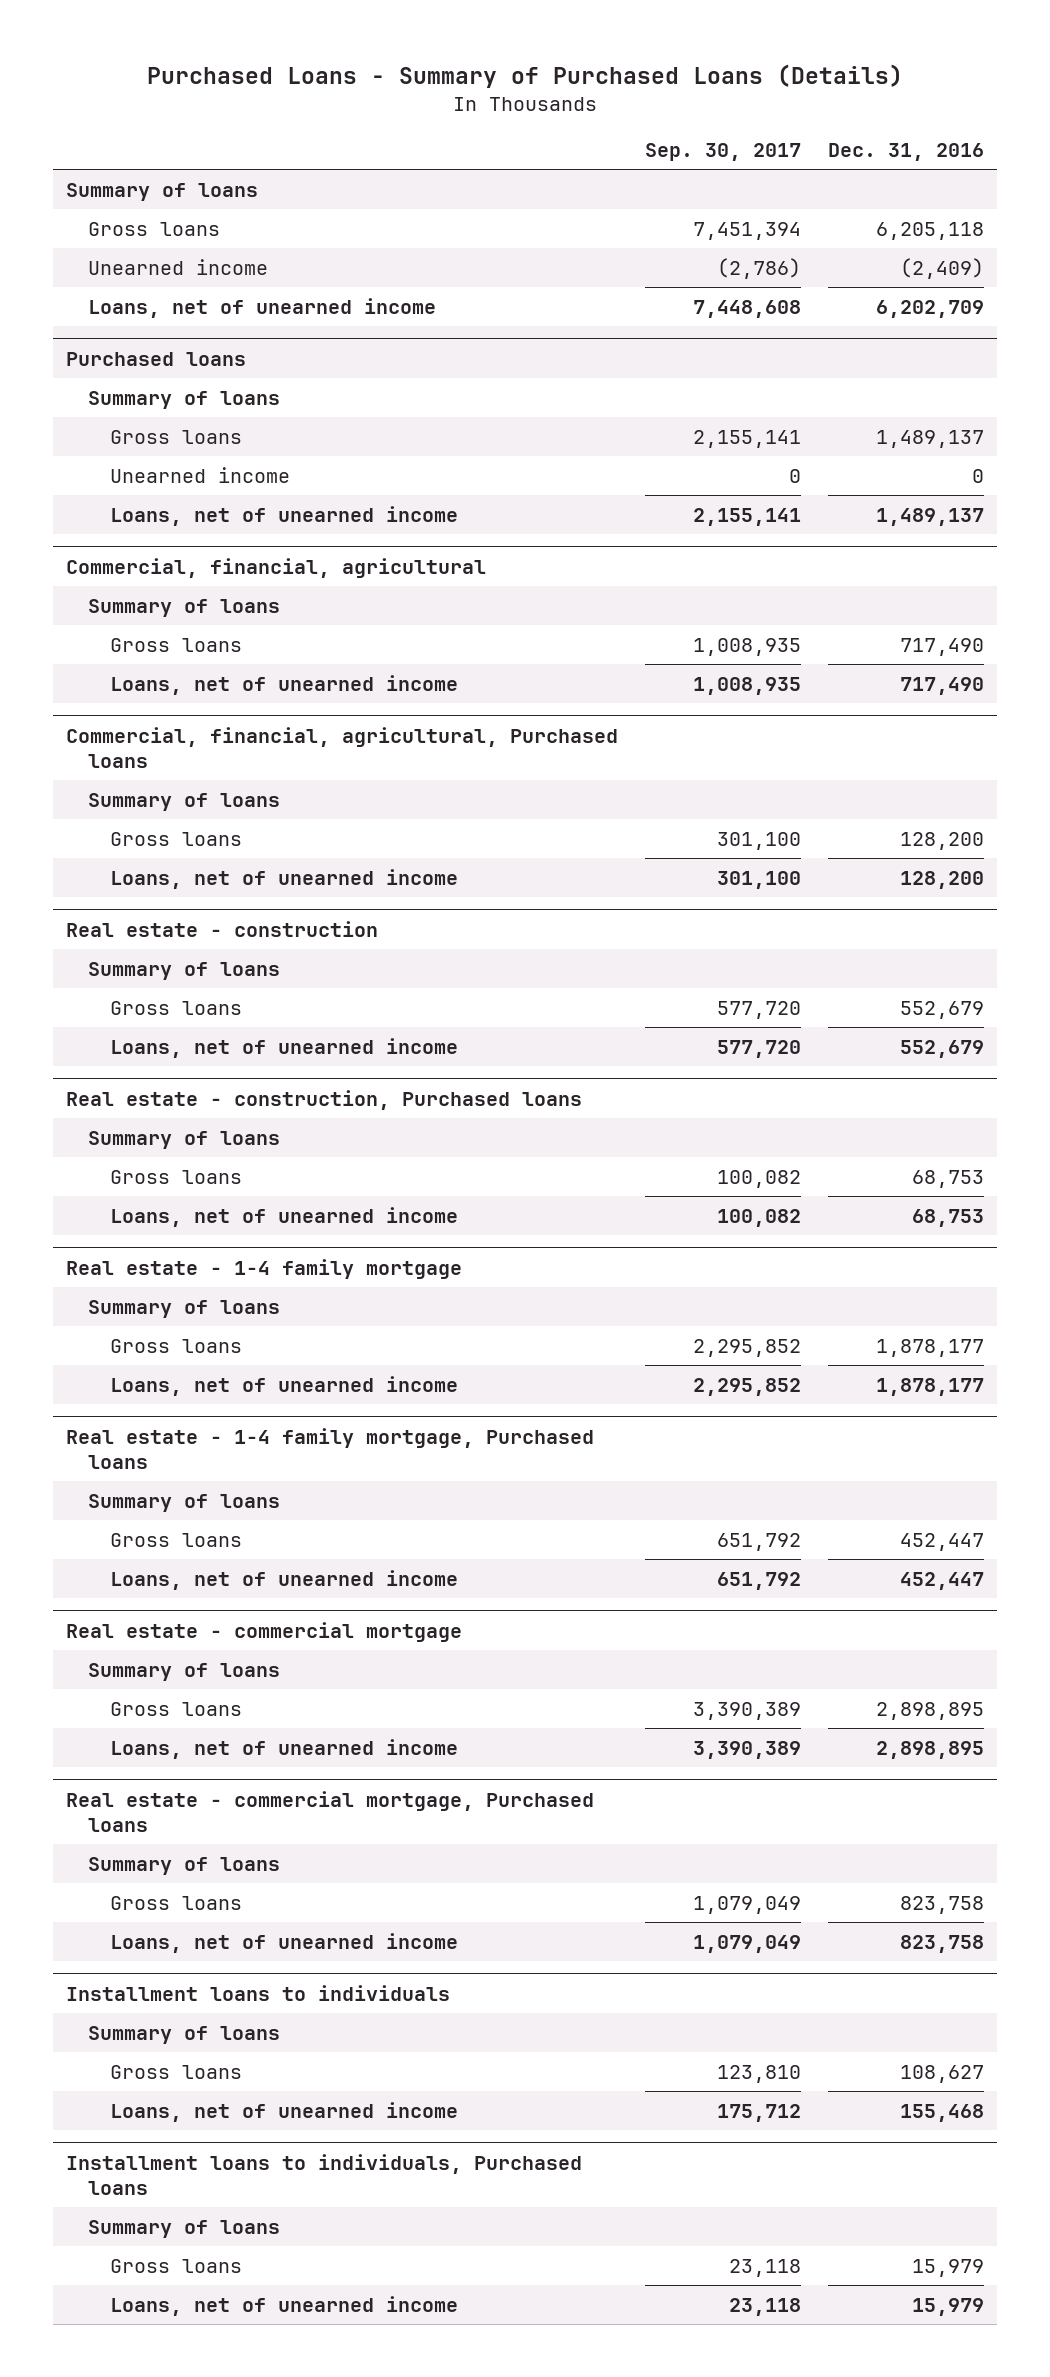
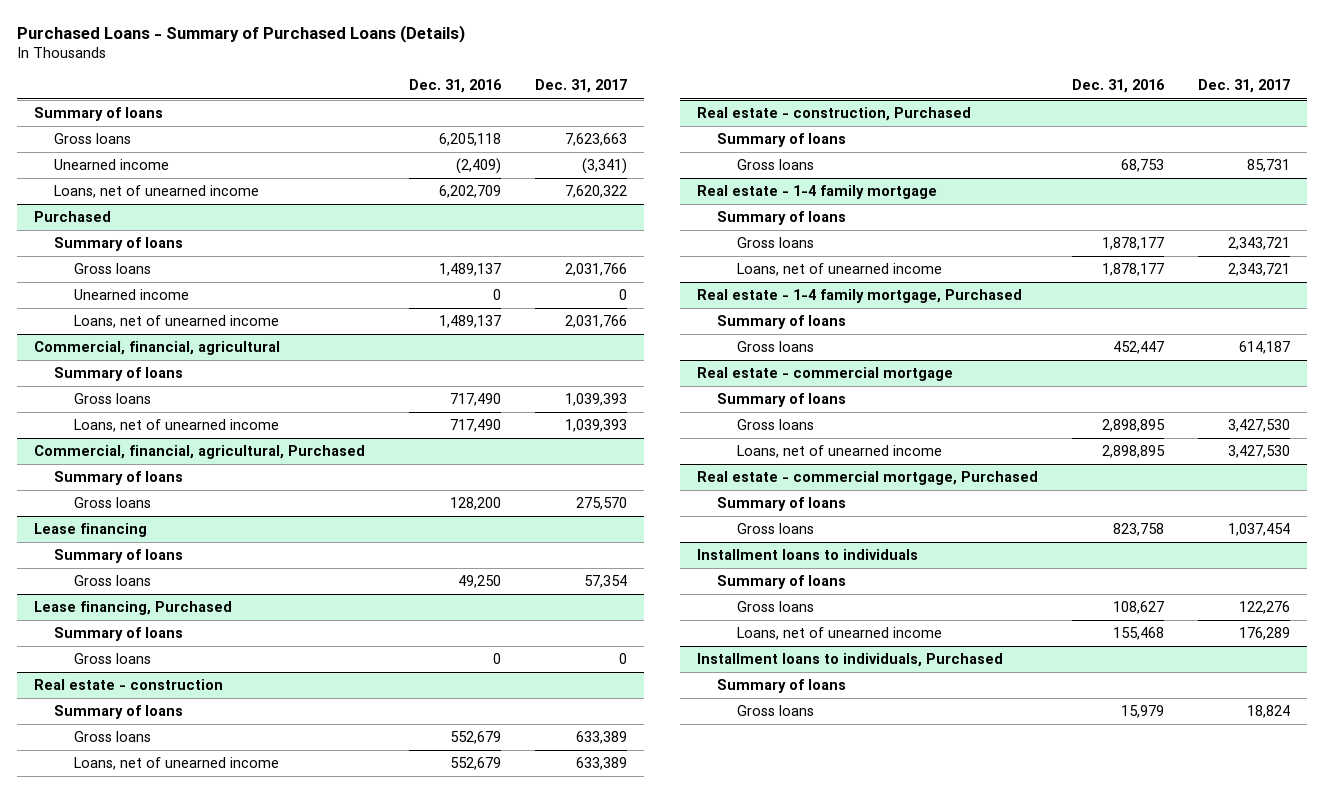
- | Sep. 30, 2017 | Dec. 31, 2016
+ | Dec. 31, 2016 | Dec. 31, 2017
- Purchased loans
+ Purchased
- Commercial, financial, agricultural, Purchased loans
+ Commercial, financial, agricultural, Purchased
- Loans, net of unearned income | 301,100 | 128,200
+ Lease financing
+ Summary of loans
+ Gross loans | 49,250 | 57,354
+ Lease financing, Purchased
+ Summary of loans
+ Gross loans | 0 | 0
- Real estate - construction, Purchased loans
+ Real estate - construction, Purchased
- Loans, net of unearned income | 100,082 | 68,753
- Real estate - 1-4 family mortgage, Purchased loans
+ Real estate - 1-4 family mortgage, Purchased
- Loans, net of unearned income | 651,792 | 452,447
- Real estate - commercial mortgage, Purchased loans
+ Real estate - commercial mortgage, Purchased
- Loans, net of unearned income | 1,079,049 | 823,758
- Installment loans to individuals, Purchased loans
+ Installment loans to individuals, Purchased
- Loans, net of unearned income | 23,118 | 15,979

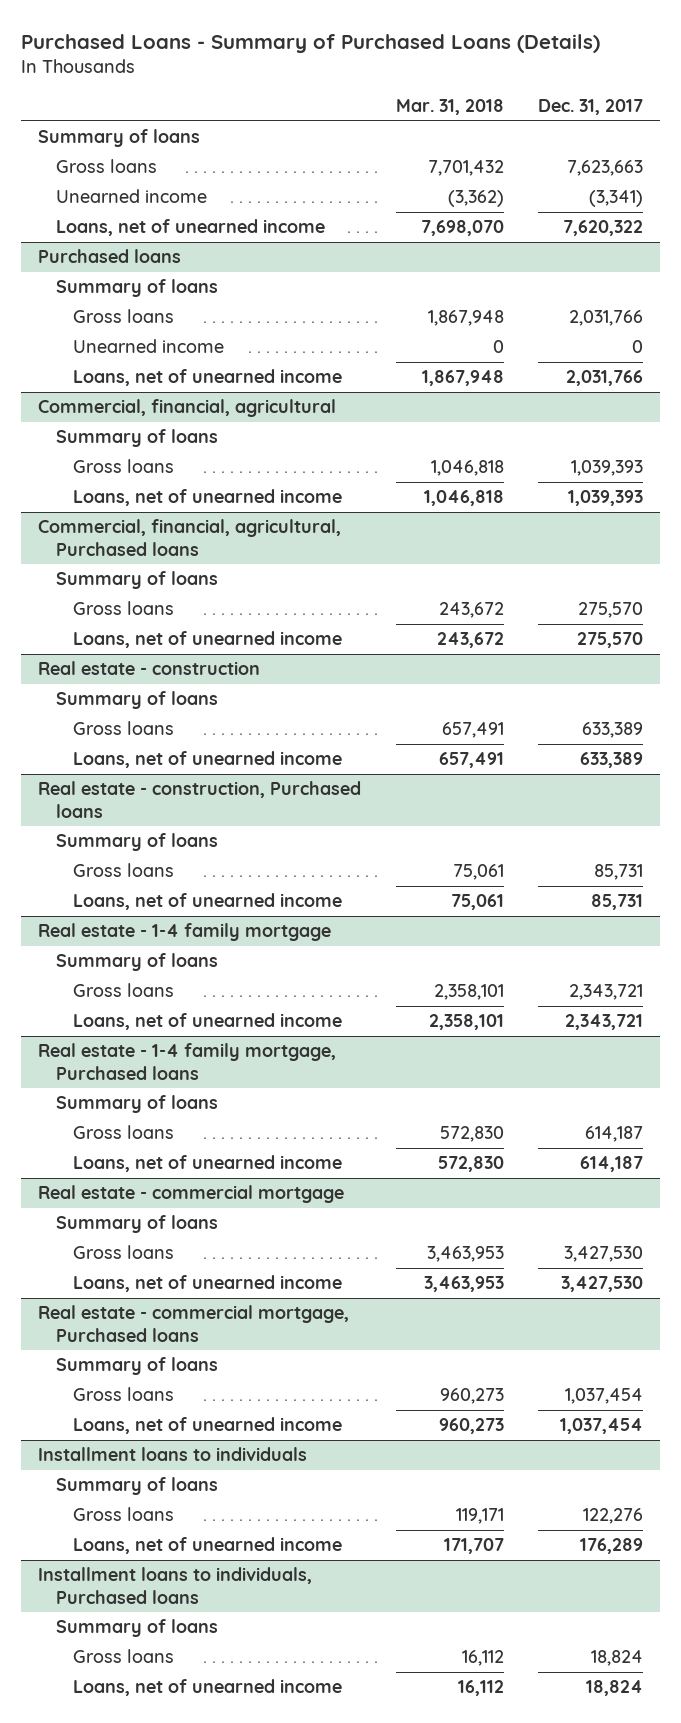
- | Dec. 31, 2016 | Dec. 31, 2017
+ | Mar. 31, 2018 | Dec. 31, 2017
- Purchased
+ Purchased loans
- Commercial, financial, agricultural, Purchased
+ Commercial, financial, agricultural, Purchased loans
- Lease financing
- Summary of loans
- Gross loans | 49,250 | 57,354
- Lease financing, Purchased
- Summary of loans
- Gross loans | 0 | 0
+ Loans, net of unearned income | 243,672 | 275,570
- Real estate - construction, Purchased
+ Real estate - construction, Purchased loans
+ Loans, net of unearned income | 75,061 | 85,731
- Real estate - 1-4 family mortgage, Purchased
+ Real estate - 1-4 family mortgage, Purchased loans
+ Loans, net of unearned income | 572,830 | 614,187
- Real estate - commercial mortgage, Purchased
+ Real estate - commercial mortgage, Purchased loans
+ Loans, net of unearned income | 960,273 | 1,037,454
- Installment loans to individuals, Purchased
+ Installment loans to individuals, Purchased loans
+ Loans, net of unearned income | 16,112 | 18,824

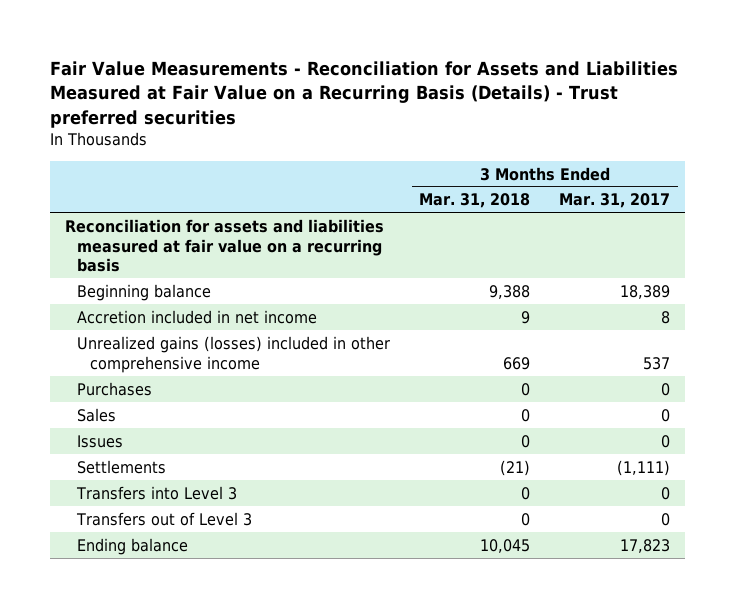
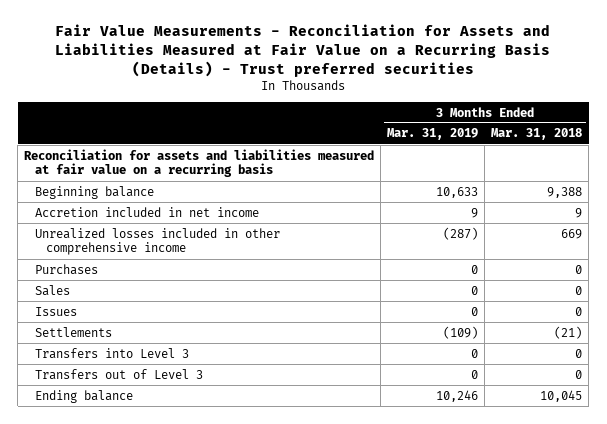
- | 3 Months Ended Mar. 31, 2018 | 3 Months Ended Mar. 31, 2017
+ | 3 Months Ended Mar. 31, 2019 | 3 Months Ended Mar. 31, 2018
- Unrealized gains (losses) included in other comprehensive income | 669 | 537
+ Unrealized losses included in other comprehensive income | (287) | 669

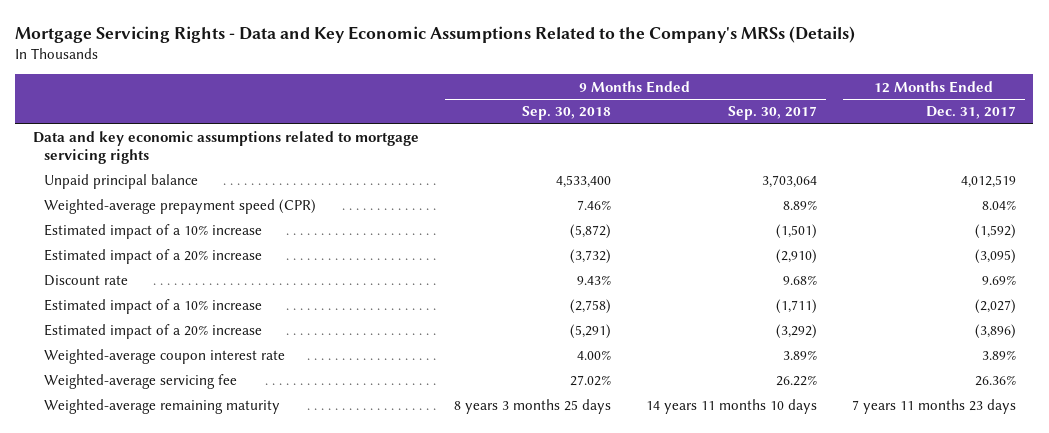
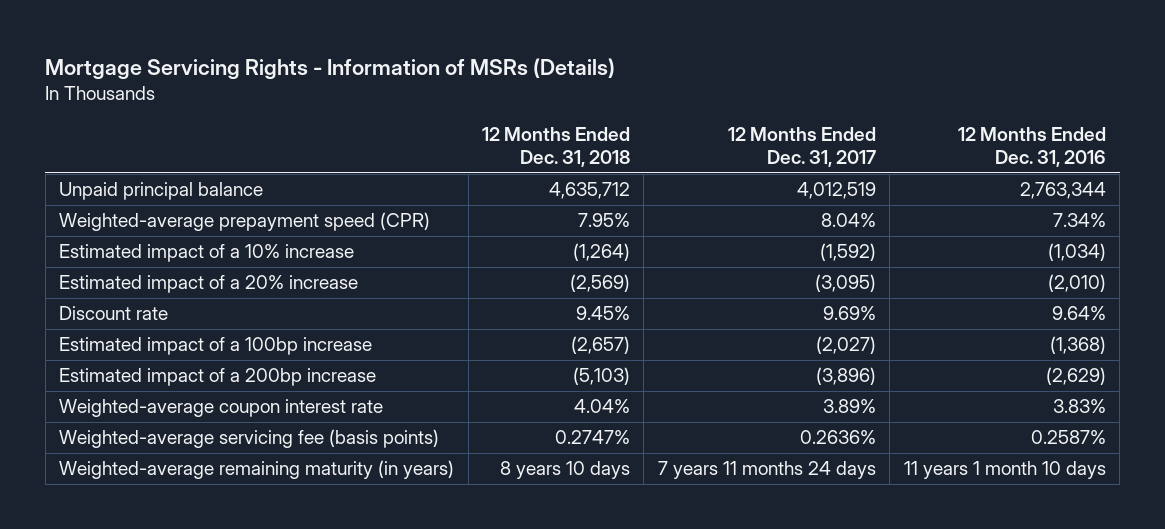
- Mortgage Servicing Rights - Data and Key Economic Assumptions Related to the Company's MRSs (Details)
+ Mortgage Servicing Rights - Information of MSRs (Details)
- | 9 Months Ended Sep. 30, 2018 | 9 Months Ended Sep. 30, 2017 | 12 Months Ended Dec. 31, 2017
+ | 12 Months Ended Dec. 31, 2018 | 12 Months Ended Dec. 31, 2017 | 12 Months Ended Dec. 31, 2016
- Data and key economic assumptions related to mortgage servicing rights
- Estimated impact of a 10% increase | (2,758) | (1,711) | (2,027)
- Estimated impact of a 20% increase | (5,291) | (3,292) | (3,896)
+ Estimated impact of a 100bp increase | (2,657) | (2,027) | (1,368)
+ Estimated impact of a 200bp increase | (5,103) | (3,896) | (2,629)
- Weighted-average servicing fee | 27.02% | 26.22% | 26.36%
- Weighted-average remaining maturity | 8 years 3 months 25 days | 14 years 11 months 10 days | 7 years 11 months 23 days
+ Weighted-average servicing fee (basis points) | 0.2747% | 0.2636% | 0.2587%
+ Weighted-average remaining maturity (in years) | 8 years 10 days | 7 years 11 months 24 days | 11 years 1 month 10 days

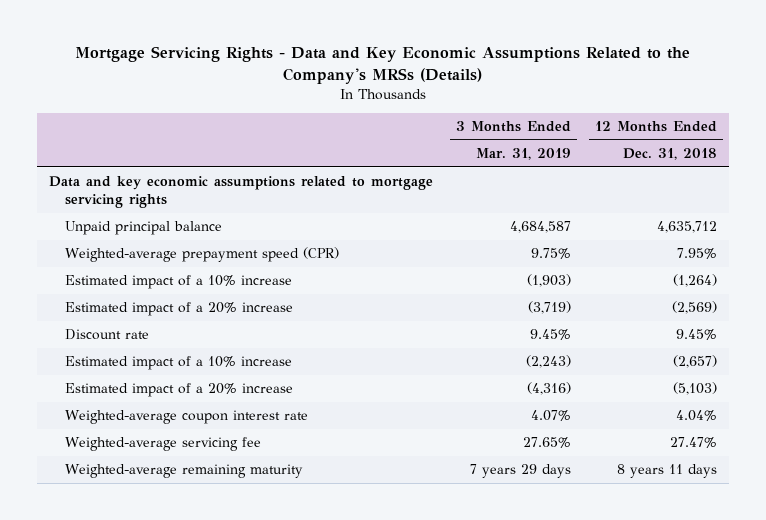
- Mortgage Servicing Rights - Information of MSRs (Details)
+ Mortgage Servicing Rights - Data and Key Economic Assumptions Related to the Company's MRSs (Details)
- | 12 Months Ended Dec. 31, 2018 | 12 Months Ended Dec. 31, 2017 | 12 Months Ended Dec. 31, 2016
+ | 3 Months Ended Mar. 31, 2019 | 12 Months Ended Dec. 31, 2018
+ Data and key economic assumptions related to mortgage servicing rights
- Estimated impact of a 100bp increase | (2,657) | (2,027) | (1,368)
- Estimated impact of a 200bp increase | (5,103) | (3,896) | (2,629)
+ Estimated impact of a 10% increase | (2,243) | (2,657)
+ Estimated impact of a 20% increase | (4,316) | (5,103)
- Weighted-average servicing fee (basis points) | 0.2747% | 0.2636% | 0.2587%
- Weighted-average remaining maturity (in years) | 8 years 10 days | 7 years 11 months 24 days | 11 years 1 month 10 days
+ Weighted-average servicing fee | 27.65% | 27.47%
+ Weighted-average remaining maturity | 7 years 29 days | 8 years 11 days

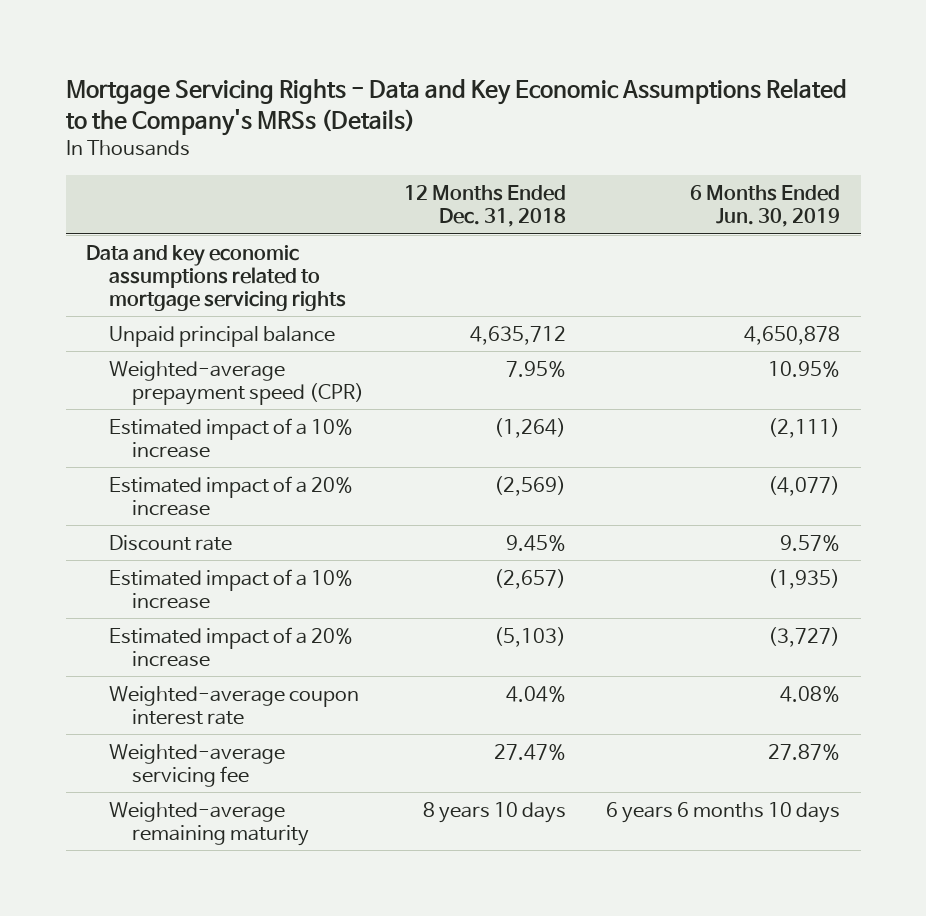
- | 3 Months Ended Mar. 31, 2019 | 12 Months Ended Dec. 31, 2018
+ | 12 Months Ended Dec. 31, 2018 | 6 Months Ended Jun. 30, 2019
- Weighted-average remaining maturity | 7 years 29 days | 8 years 11 days
+ Weighted-average remaining maturity | 8 years 10 days | 6 years 6 months 10 days

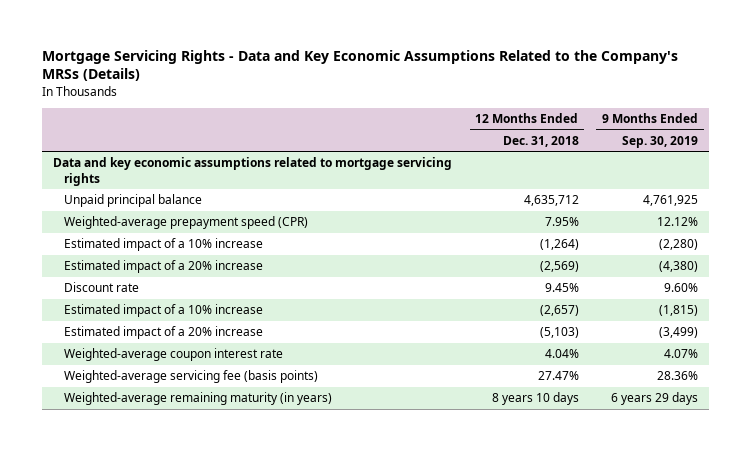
- | 12 Months Ended Dec. 31, 2018 | 6 Months Ended Jun. 30, 2019
+ | 12 Months Ended Dec. 31, 2018 | 9 Months Ended Sep. 30, 2019
- Weighted-average servicing fee | 27.47% | 27.87%
- Weighted-average remaining maturity | 8 years 10 days | 6 years 6 months 10 days
+ Weighted-average servicing fee (basis points) | 27.47% | 28.36%
+ Weighted-average remaining maturity (in years) | 8 years 10 days | 6 years 29 days

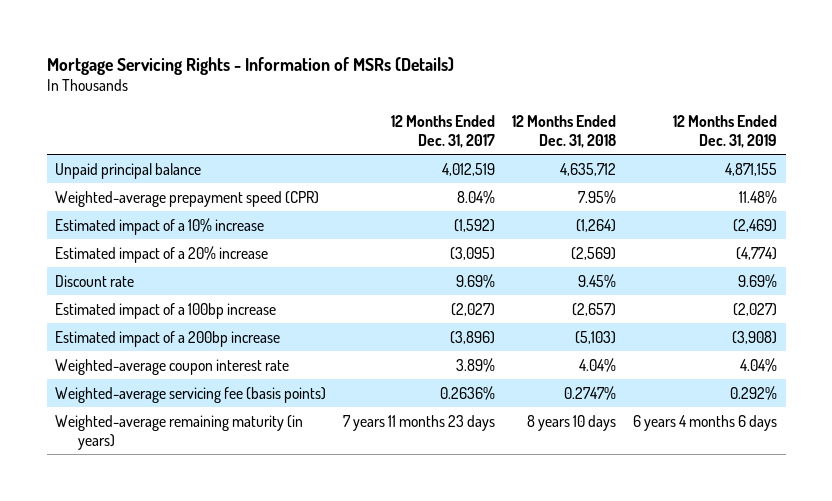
- Mortgage Servicing Rights - Data and Key Economic Assumptions Related to the Company's MRSs (Details)
+ Mortgage Servicing Rights - Information of MSRs (Details)
- | 12 Months Ended Dec. 31, 2018 | 9 Months Ended Sep. 30, 2019
+ | 12 Months Ended Dec. 31, 2017 | 12 Months Ended Dec. 31, 2018 | 12 Months Ended Dec. 31, 2019
- Data and key economic assumptions related to mortgage servicing rights
- Estimated impact of a 10% increase | (2,657) | (1,815)
- Estimated impact of a 20% increase | (5,103) | (3,499)
+ Estimated impact of a 100bp increase | (2,027) | (2,657) | (2,027)
+ Estimated impact of a 200bp increase | (3,896) | (5,103) | (3,908)
- Weighted-average servicing fee (basis points) | 27.47% | 28.36%
+ Weighted-average servicing fee (basis points) | 0.2636% | 0.2747% | 0.292%

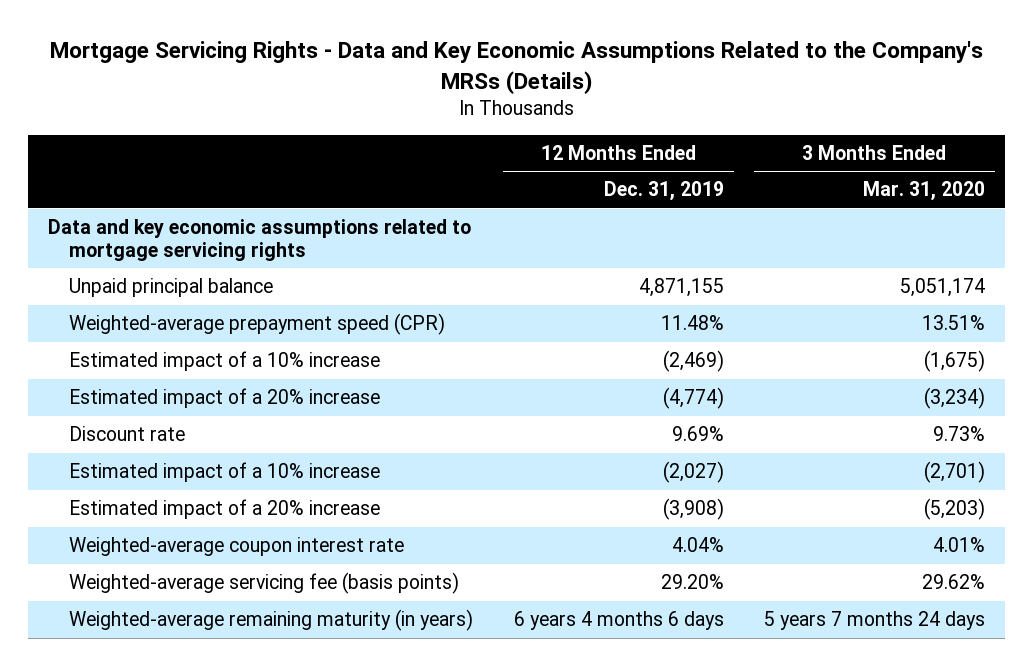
- Mortgage Servicing Rights - Information of MSRs (Details)
+ Mortgage Servicing Rights - Data and Key Economic Assumptions Related to the Company's MRSs (Details)
- | 12 Months Ended Dec. 31, 2017 | 12 Months Ended Dec. 31, 2018 | 12 Months Ended Dec. 31, 2019
+ | 12 Months Ended Dec. 31, 2019 | 3 Months Ended Mar. 31, 2020
+ Data and key economic assumptions related to mortgage servicing rights
- Estimated impact of a 100bp increase | (2,027) | (2,657) | (2,027)
- Estimated impact of a 200bp increase | (3,896) | (5,103) | (3,908)
+ Estimated impact of a 10% increase | (2,027) | (2,701)
+ Estimated impact of a 20% increase | (3,908) | (5,203)
- Weighted-average servicing fee (basis points) | 0.2636% | 0.2747% | 0.292%
+ Weighted-average servicing fee (basis points) | 29.20% | 29.62%

